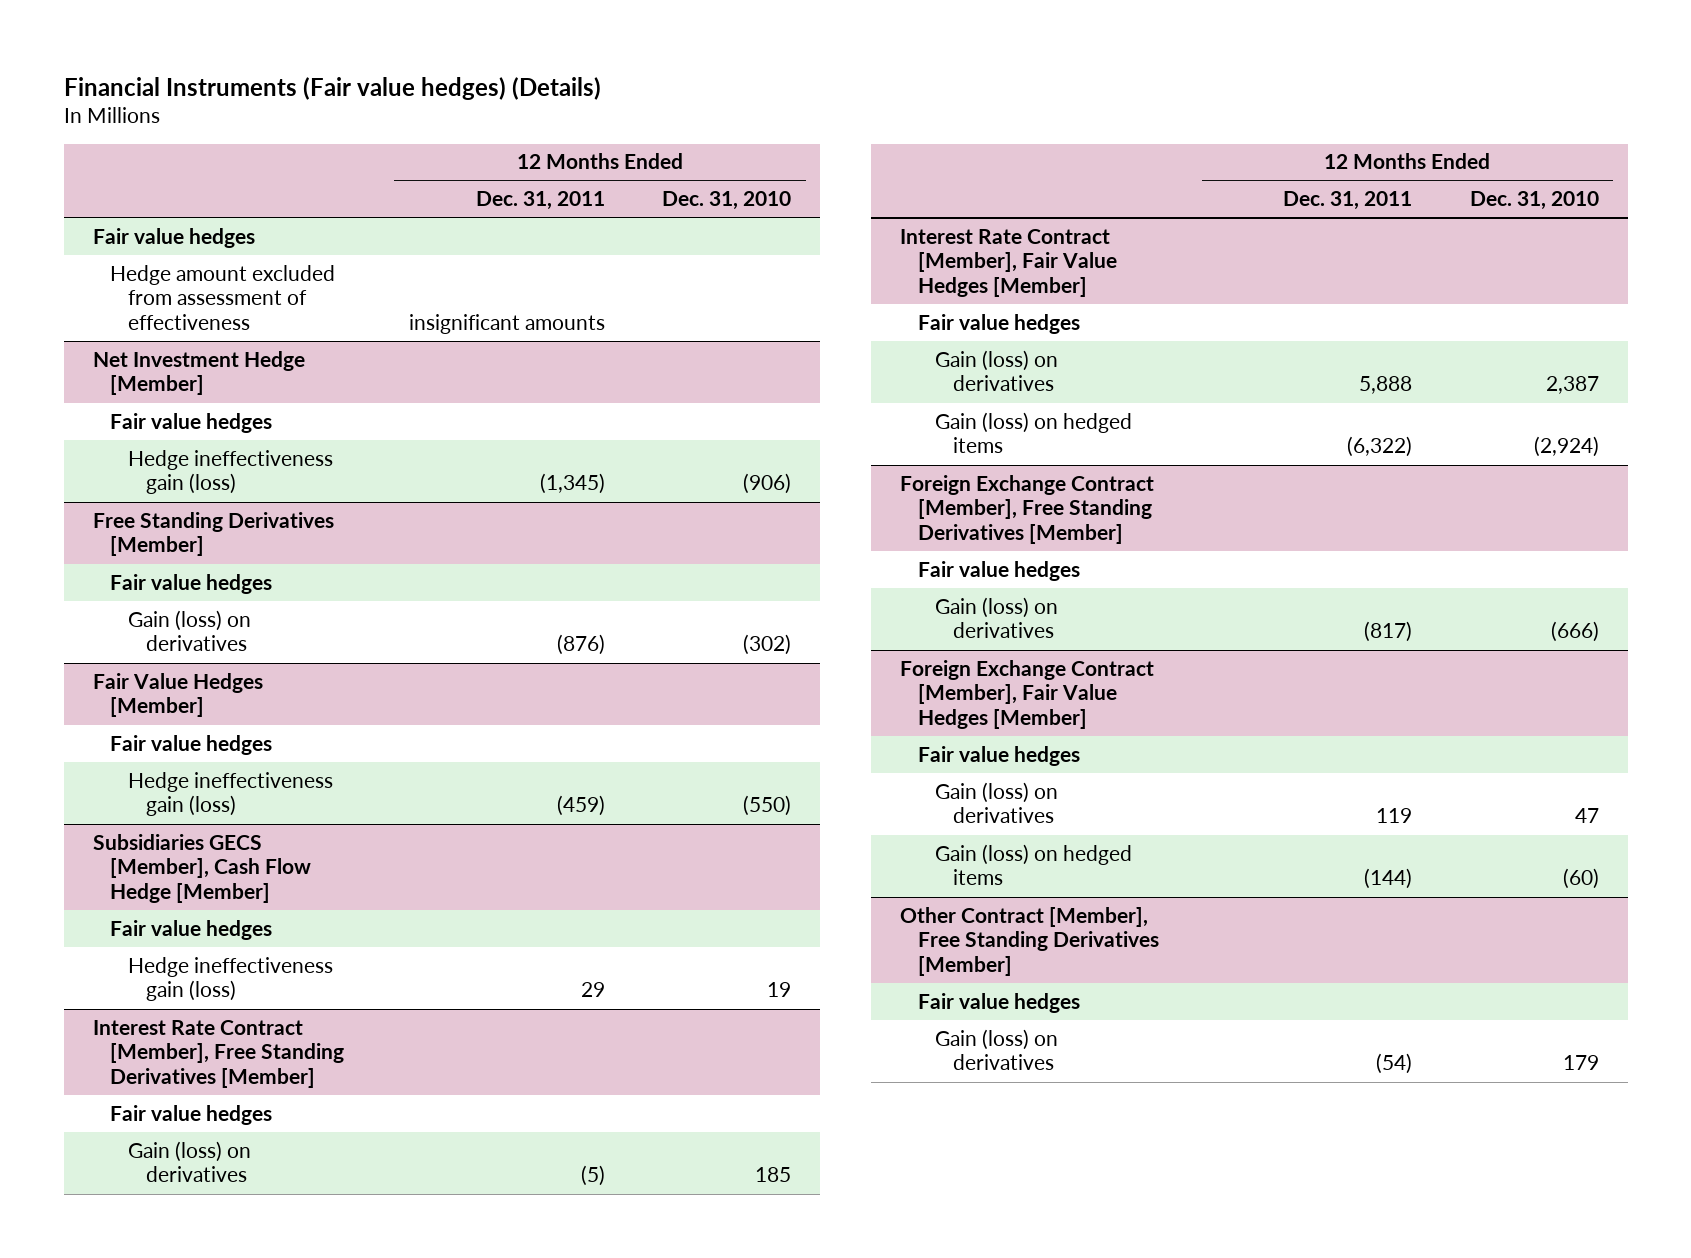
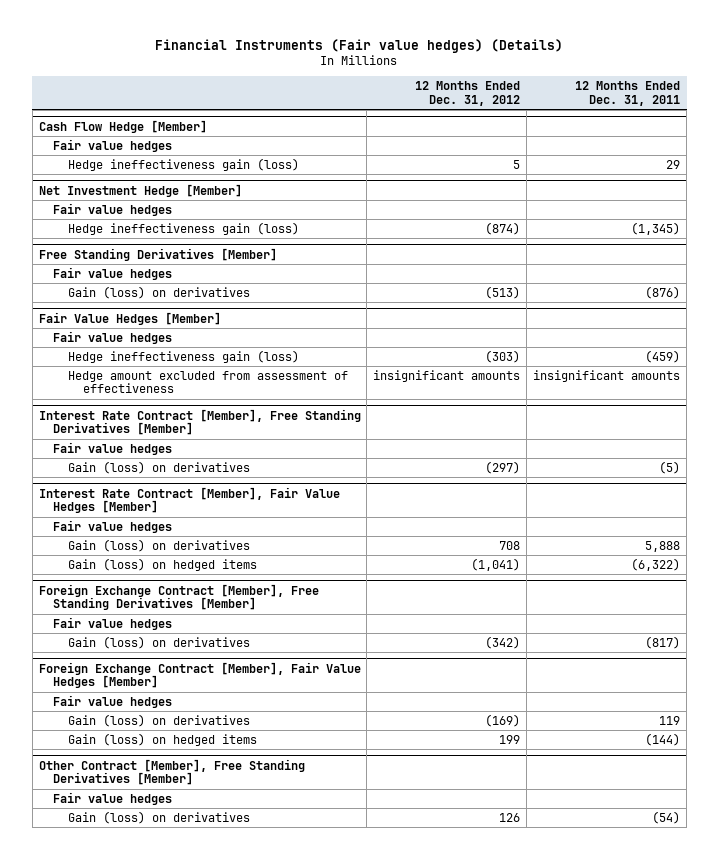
- | 12 Months Ended Dec. 31, 2011 | 12 Months Ended Dec. 31, 2010
+ | 12 Months Ended Dec. 31, 2012 | 12 Months Ended Dec. 31, 2011
+ Cash Flow Hedge [Member]
- Hedge amount excluded from assessment of effectiveness | insignificant amounts |
+ Hedge ineffectiveness gain (loss) | 5 | 29
- Subsidiaries GECS [Member], Cash Flow Hedge [Member]
- Fair value hedges
- Hedge ineffectiveness gain (loss) | 29 | 19
@ Fair Value Hedges [Member]
+ Hedge amount excluded from assessment of effectiveness | insignificant amounts | insignificant amounts

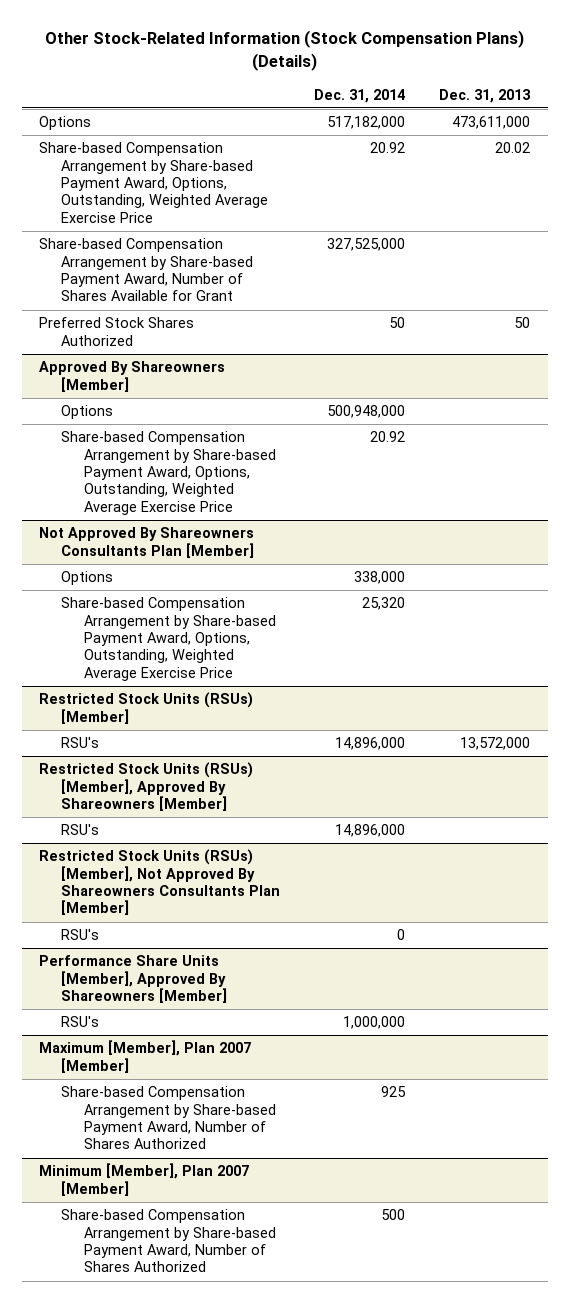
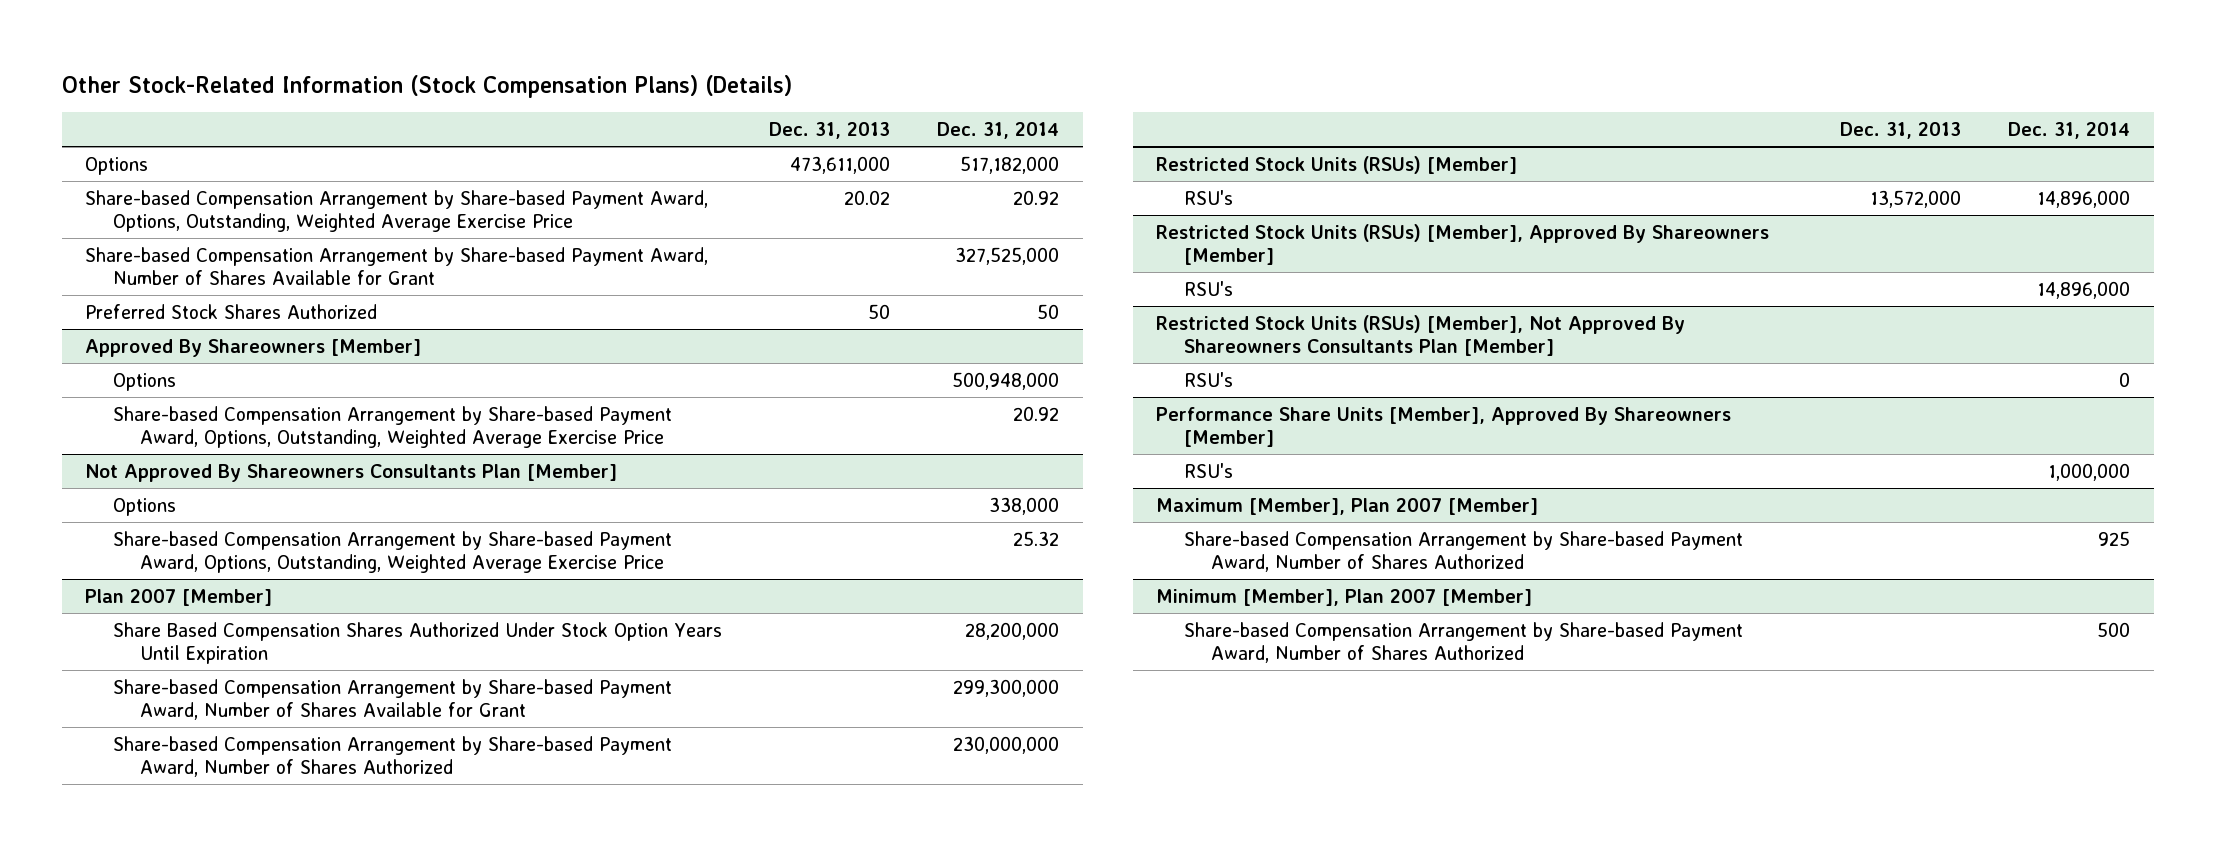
- | Dec. 31, 2014 | Dec. 31, 2013
+ | Dec. 31, 2013 | Dec. 31, 2014
@ Not Approved By Shareowners Consultants Plan [Member]
- Share-based Compensation Arrangement by Share-based Payment Award, Options, Outstanding, Weighted Average Exercise Price | 25,320 |
+ Share-based Compensation Arrangement by Share-based Payment Award, Options, Outstanding, Weighted Average Exercise Price | | 25.32
+ Plan 2007 [Member]
+ Share Based Compensation Shares Authorized Under Stock Option Years Until Expiration | | 28,200,000
+ Share-based Compensation Arrangement by Share-based Payment Award, Number of Shares Available for Grant | | 299,300,000
+ Share-based Compensation Arrangement by Share-based Payment Award, Number of Shares Authorized | | 230,000,000

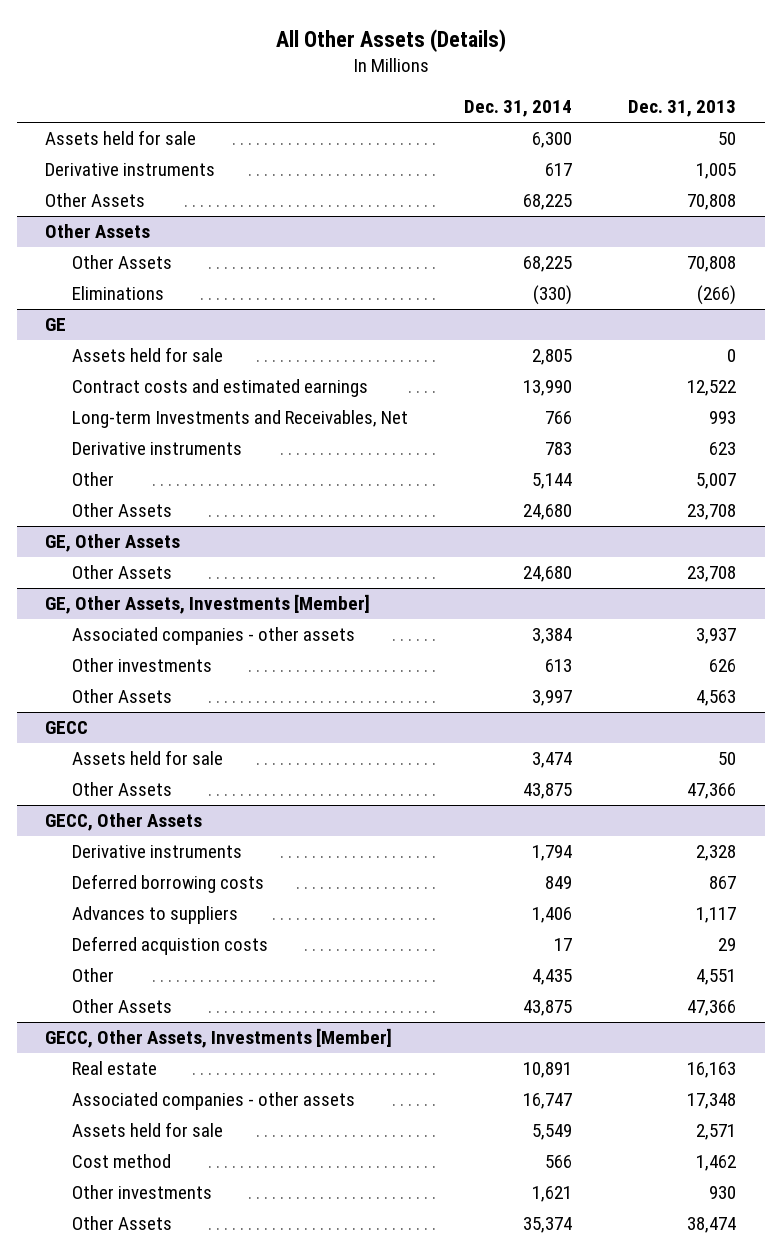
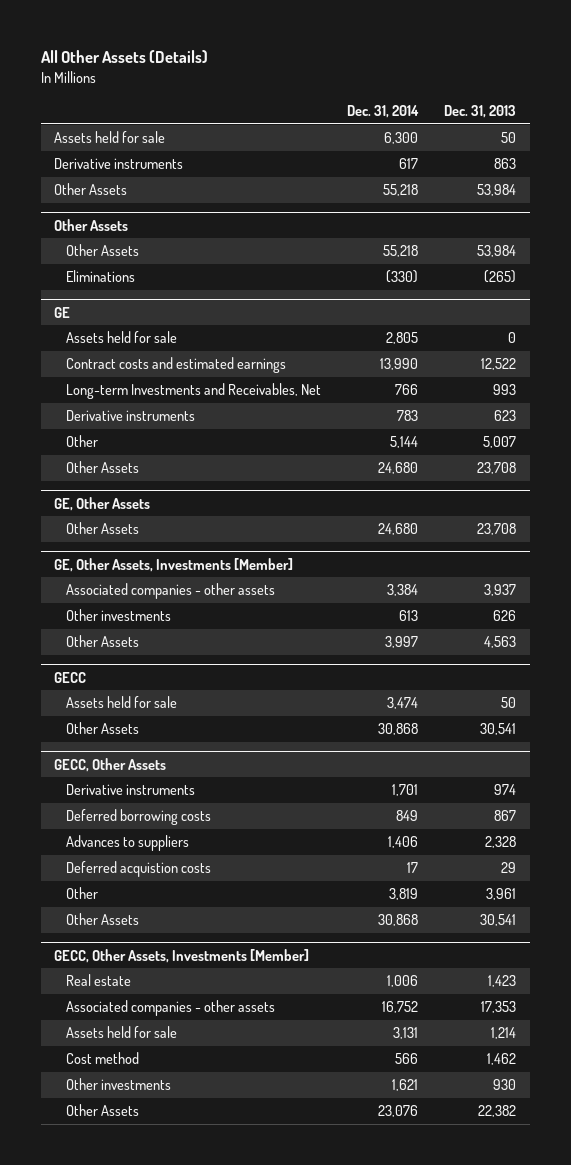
- Derivative instruments | 617 | 1,005
- Other Assets | 68,225 | 70,808
+ Derivative instruments | 617 | 863
+ Other Assets | 55,218 | 53,984
@ Other Assets
- Other Assets | 68,225 | 70,808
- Eliminations | (330) | (266)
+ Other Assets | 55,218 | 53,984
+ Eliminations | (330) | (265)
@ GECC
- Other Assets | 43,875 | 47,366
+ Other Assets | 30,868 | 30,541
@ GECC, Other Assets
- Derivative instruments | 1,794 | 2,328
+ Derivative instruments | 1,701 | 974
- Advances to suppliers | 1,406 | 1,117
+ Advances to suppliers | 1,406 | 2,328
- Other | 4,435 | 4,551
- Other Assets | 43,875 | 47,366
+ Other | 3,819 | 3,961
+ Other Assets | 30,868 | 30,541
@ GECC, Other Assets, Investments [Member]
- Real estate | 10,891 | 16,163
- Associated companies - other assets | 16,747 | 17,348
- Assets held for sale | 5,549 | 2,571
+ Real estate | 1,006 | 1,423
+ Associated companies - other assets | 16,752 | 17,353
+ Assets held for sale | 3,131 | 1,214
- Other Assets | 35,374 | 38,474
+ Other Assets | 23,076 | 22,382

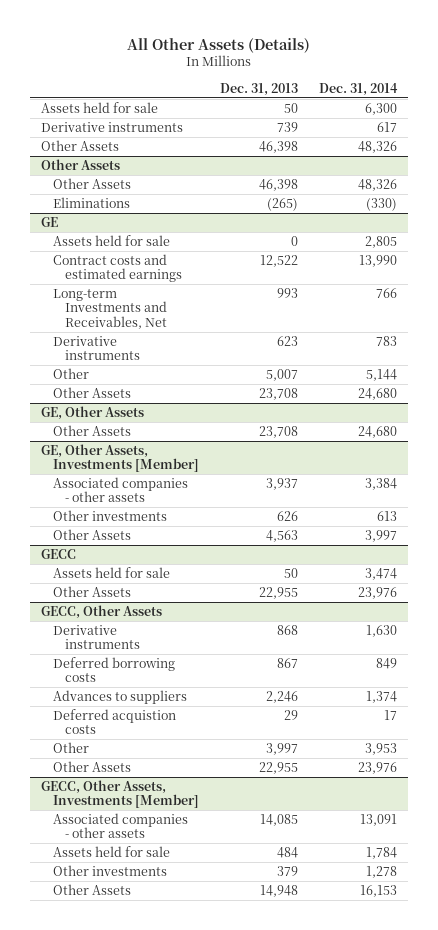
- | Dec. 31, 2014 | Dec. 31, 2013
+ | Dec. 31, 2013 | Dec. 31, 2014
- Derivative instruments | 617 | 863
- Other Assets | 55,218 | 53,984
+ Derivative instruments | 739 | 617
+ Other Assets | 46,398 | 48,326
@ Other Assets
- Other Assets | 55,218 | 53,984
+ Other Assets | 46,398 | 48,326
@ GECC
- Other Assets | 30,868 | 30,541
+ Other Assets | 22,955 | 23,976
@ GECC, Other Assets
- Derivative instruments | 1,701 | 974
+ Derivative instruments | 868 | 1,630
- Advances to suppliers | 1,406 | 2,328
+ Advances to suppliers | 2,246 | 1,374
- Other | 3,819 | 3,961
- Other Assets | 30,868 | 30,541
+ Other | 3,997 | 3,953
+ Other Assets | 22,955 | 23,976
@ GECC, Other Assets, Investments [Member]
- Real estate | 1,006 | 1,423
- Associated companies - other assets | 16,752 | 17,353
- Assets held for sale | 3,131 | 1,214
- Cost method | 566 | 1,462
- Other investments | 1,621 | 930
- Other Assets | 23,076 | 22,382
+ Associated companies - other assets | 14,085 | 13,091
+ Assets held for sale | 484 | 1,784
+ Other investments | 379 | 1,278
+ Other Assets | 14,948 | 16,153

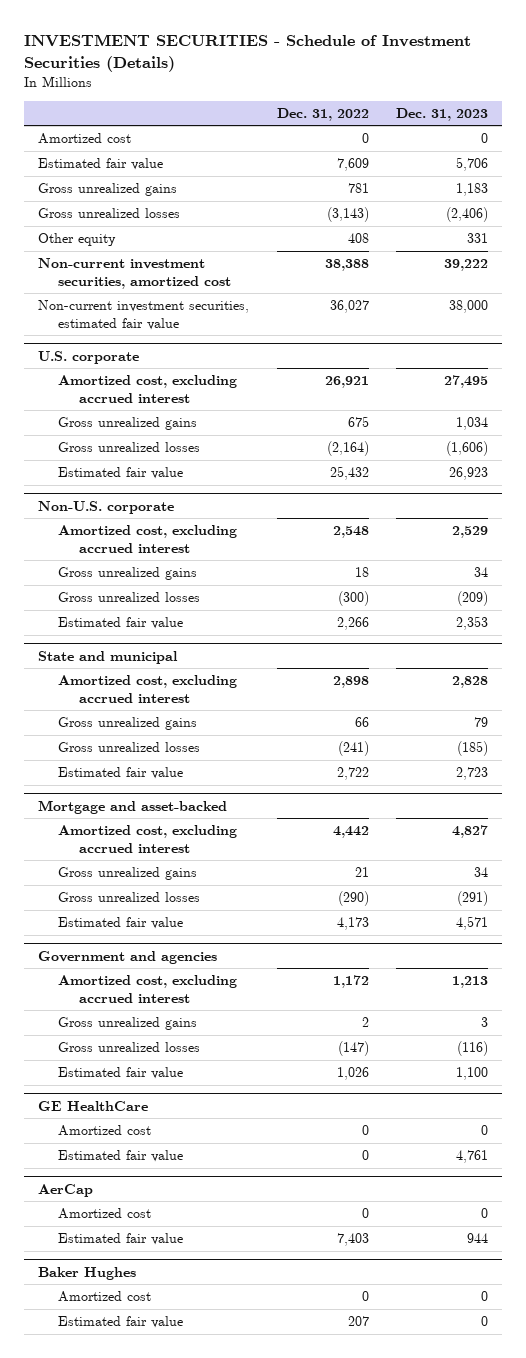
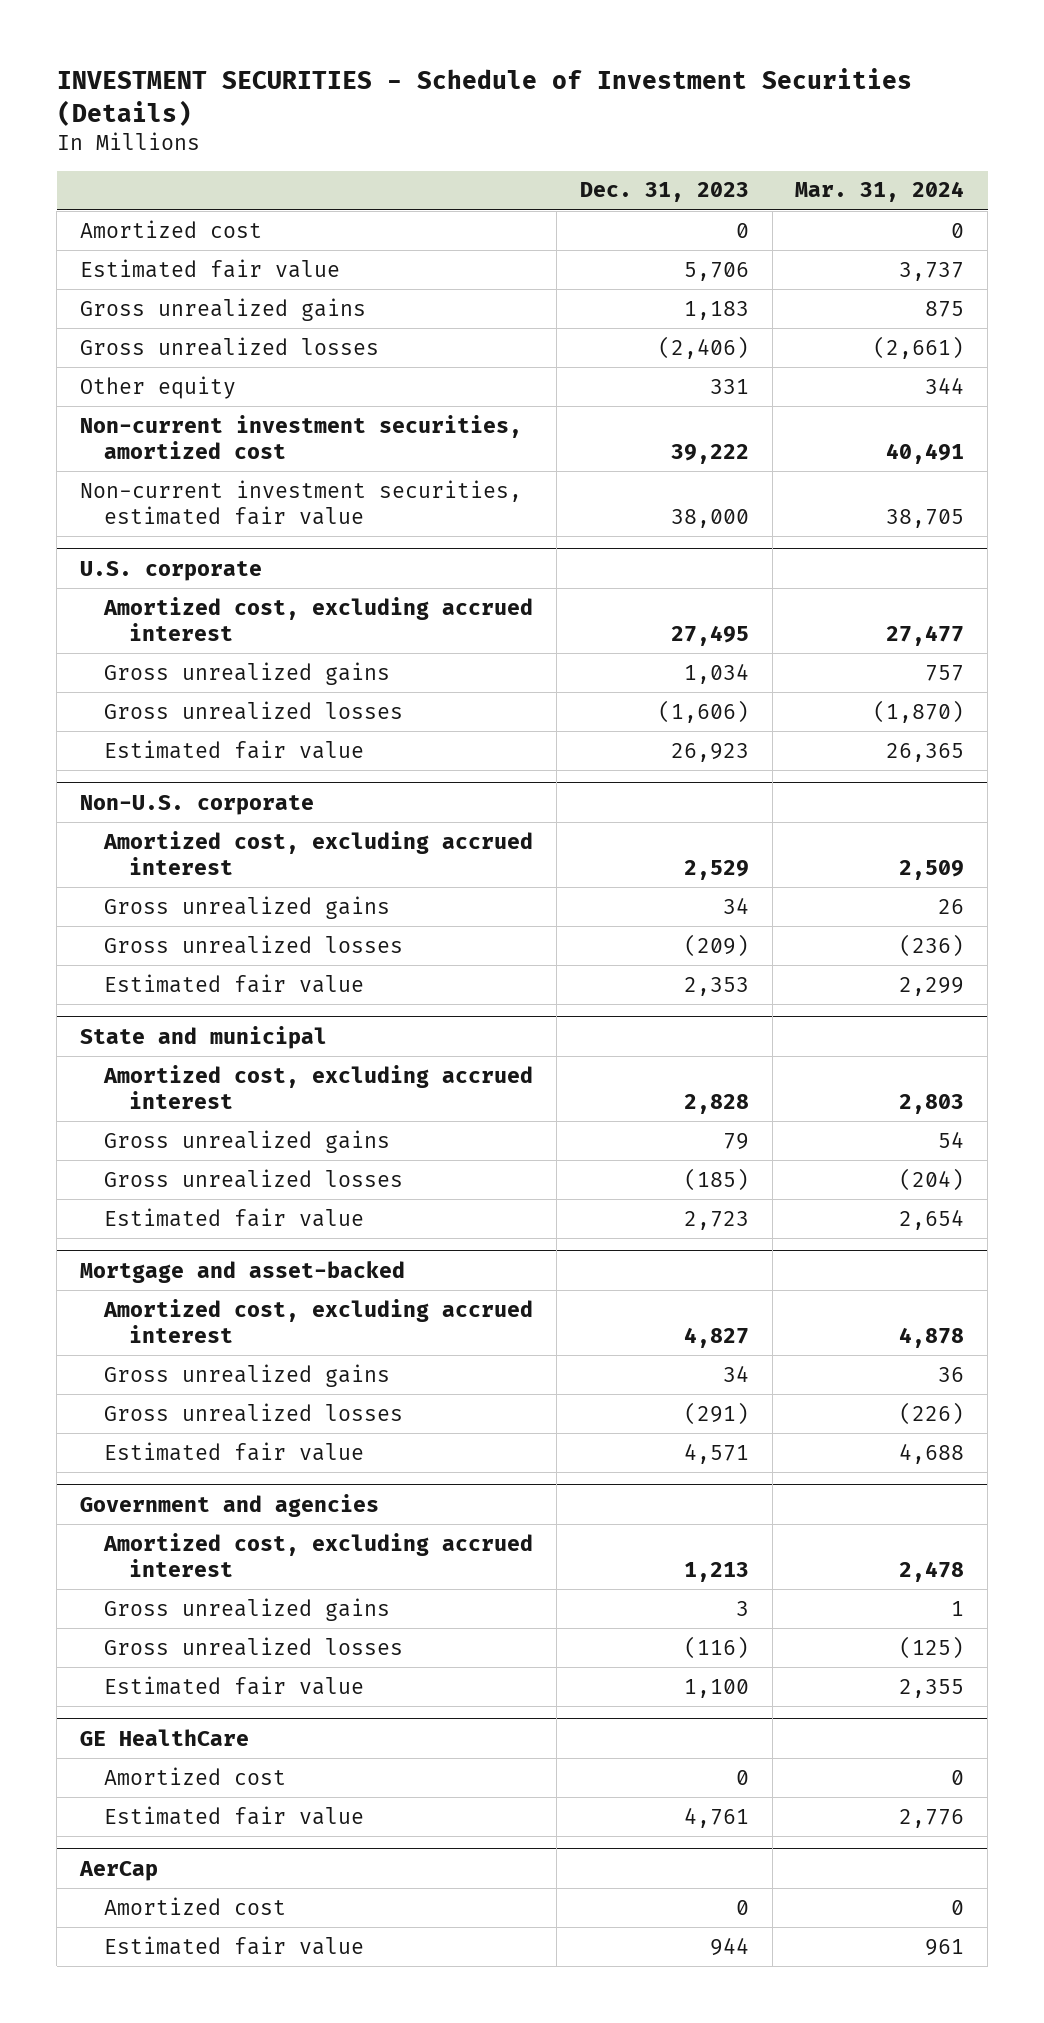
- | Dec. 31, 2022 | Dec. 31, 2023
+ | Dec. 31, 2023 | Mar. 31, 2024
- Baker Hughes
- Amortized cost | 0 | 0
- Estimated fair value | 207 | 0

